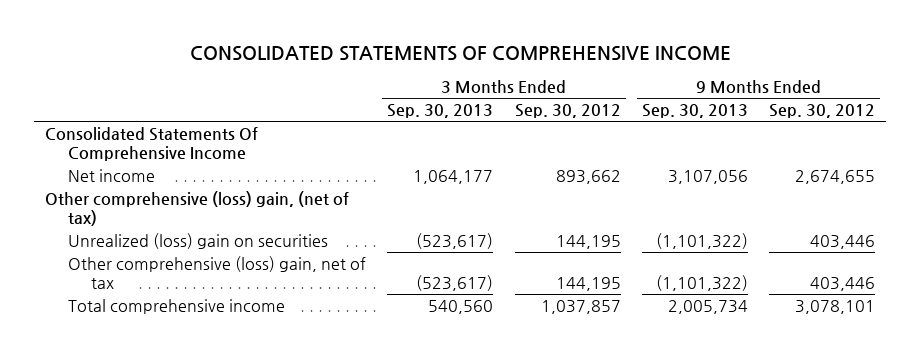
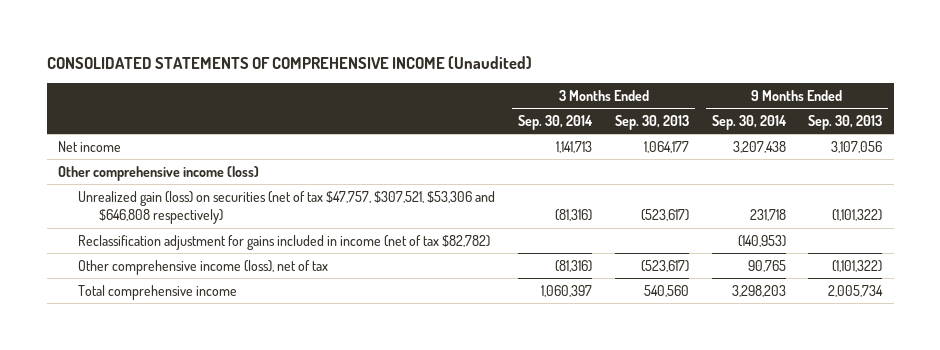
- CONSOLIDATED STATEMENTS OF COMPREHENSIVE INCOME
+ CONSOLIDATED STATEMENTS OF COMPREHENSIVE INCOME (Unaudited)
- | 3 Months Ended Sep. 30, 2013 | 3 Months Ended Sep. 30, 2012 | 9 Months Ended Sep. 30, 2013 | 9 Months Ended Sep. 30, 2012
+ | 3 Months Ended Sep. 30, 2014 | 3 Months Ended Sep. 30, 2013 | 9 Months Ended Sep. 30, 2014 | 9 Months Ended Sep. 30, 2013
- Consolidated Statements Of Comprehensive Income
- Other comprehensive (loss) gain, (net of tax)
- Unrealized (loss) gain on securities | (523,617) | 144,195 | (1,101,322) | 403,446
- Other comprehensive (loss) gain, net of tax | (523,617) | 144,195 | (1,101,322) | 403,446
+ Other comprehensive income (loss)
+ Unrealized gain (loss) on securities (net of tax $47,757, $307,521, $53,306 and $646,808 respectively) | (81,316) | (523,617) | 231,718 | (1,101,322)
+ Reclassification adjustment for gains included in income (net of tax $82,782) | | | (140,953) |
+ Other comprehensive income (loss), net of tax | (81,316) | (523,617) | 90,765 | (1,101,322)

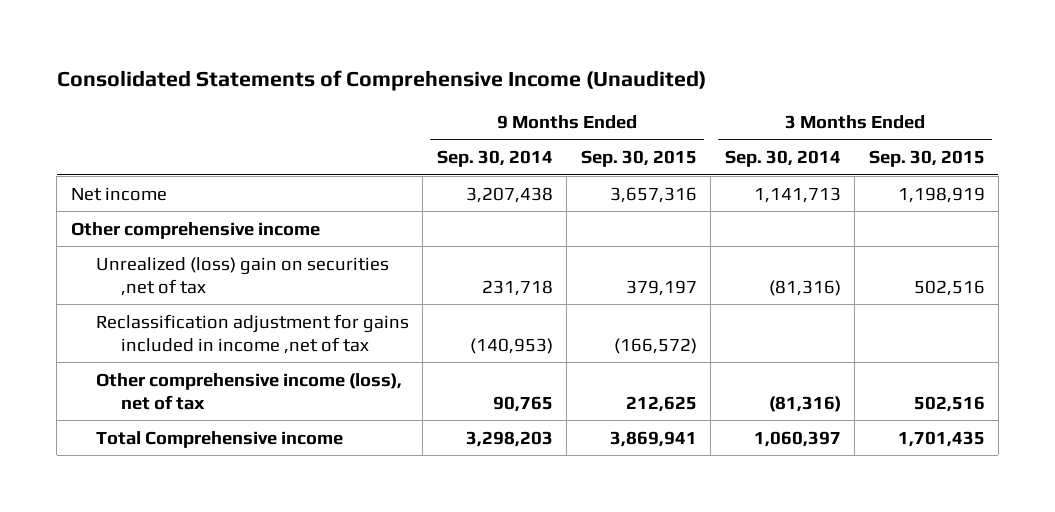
- CONSOLIDATED STATEMENTS OF COMPREHENSIVE INCOME (Unaudited)
+ Consolidated Statements of Comprehensive Income (Unaudited)
- | 3 Months Ended Sep. 30, 2014 | 3 Months Ended Sep. 30, 2013 | 9 Months Ended Sep. 30, 2014 | 9 Months Ended Sep. 30, 2013
+ | 9 Months Ended Sep. 30, 2014 | 9 Months Ended Sep. 30, 2015 | 3 Months Ended Sep. 30, 2014 | 3 Months Ended Sep. 30, 2015
- Other comprehensive income (loss)
- Unrealized gain (loss) on securities (net of tax $47,757, $307,521, $53,306 and $646,808 respectively) | (81,316) | (523,617) | 231,718 | (1,101,322)
- Reclassification adjustment for gains included in income (net of tax $82,782) | | | (140,953) |
+ Other comprehensive income
+ Unrealized (loss) gain on securities ,net of tax | 231,718 | 379,197 | (81,316) | 502,516
+ Reclassification adjustment for gains included in income ,net of tax | (140,953) | (166,572) | |
- Total comprehensive income | 1,060,397 | 540,560 | 3,298,203 | 2,005,734
+ Total Comprehensive income | 3,298,203 | 3,869,941 | 1,060,397 | 1,701,435

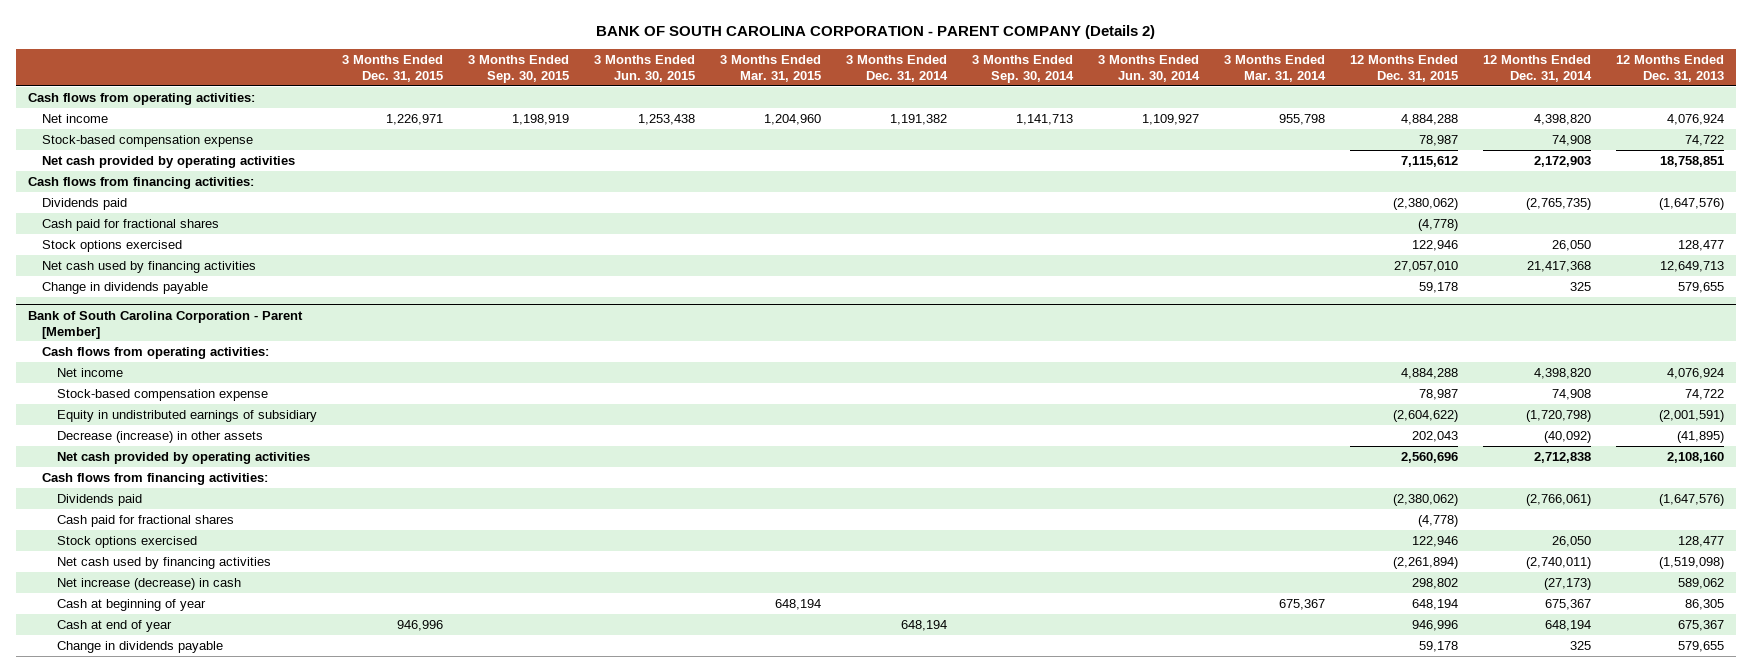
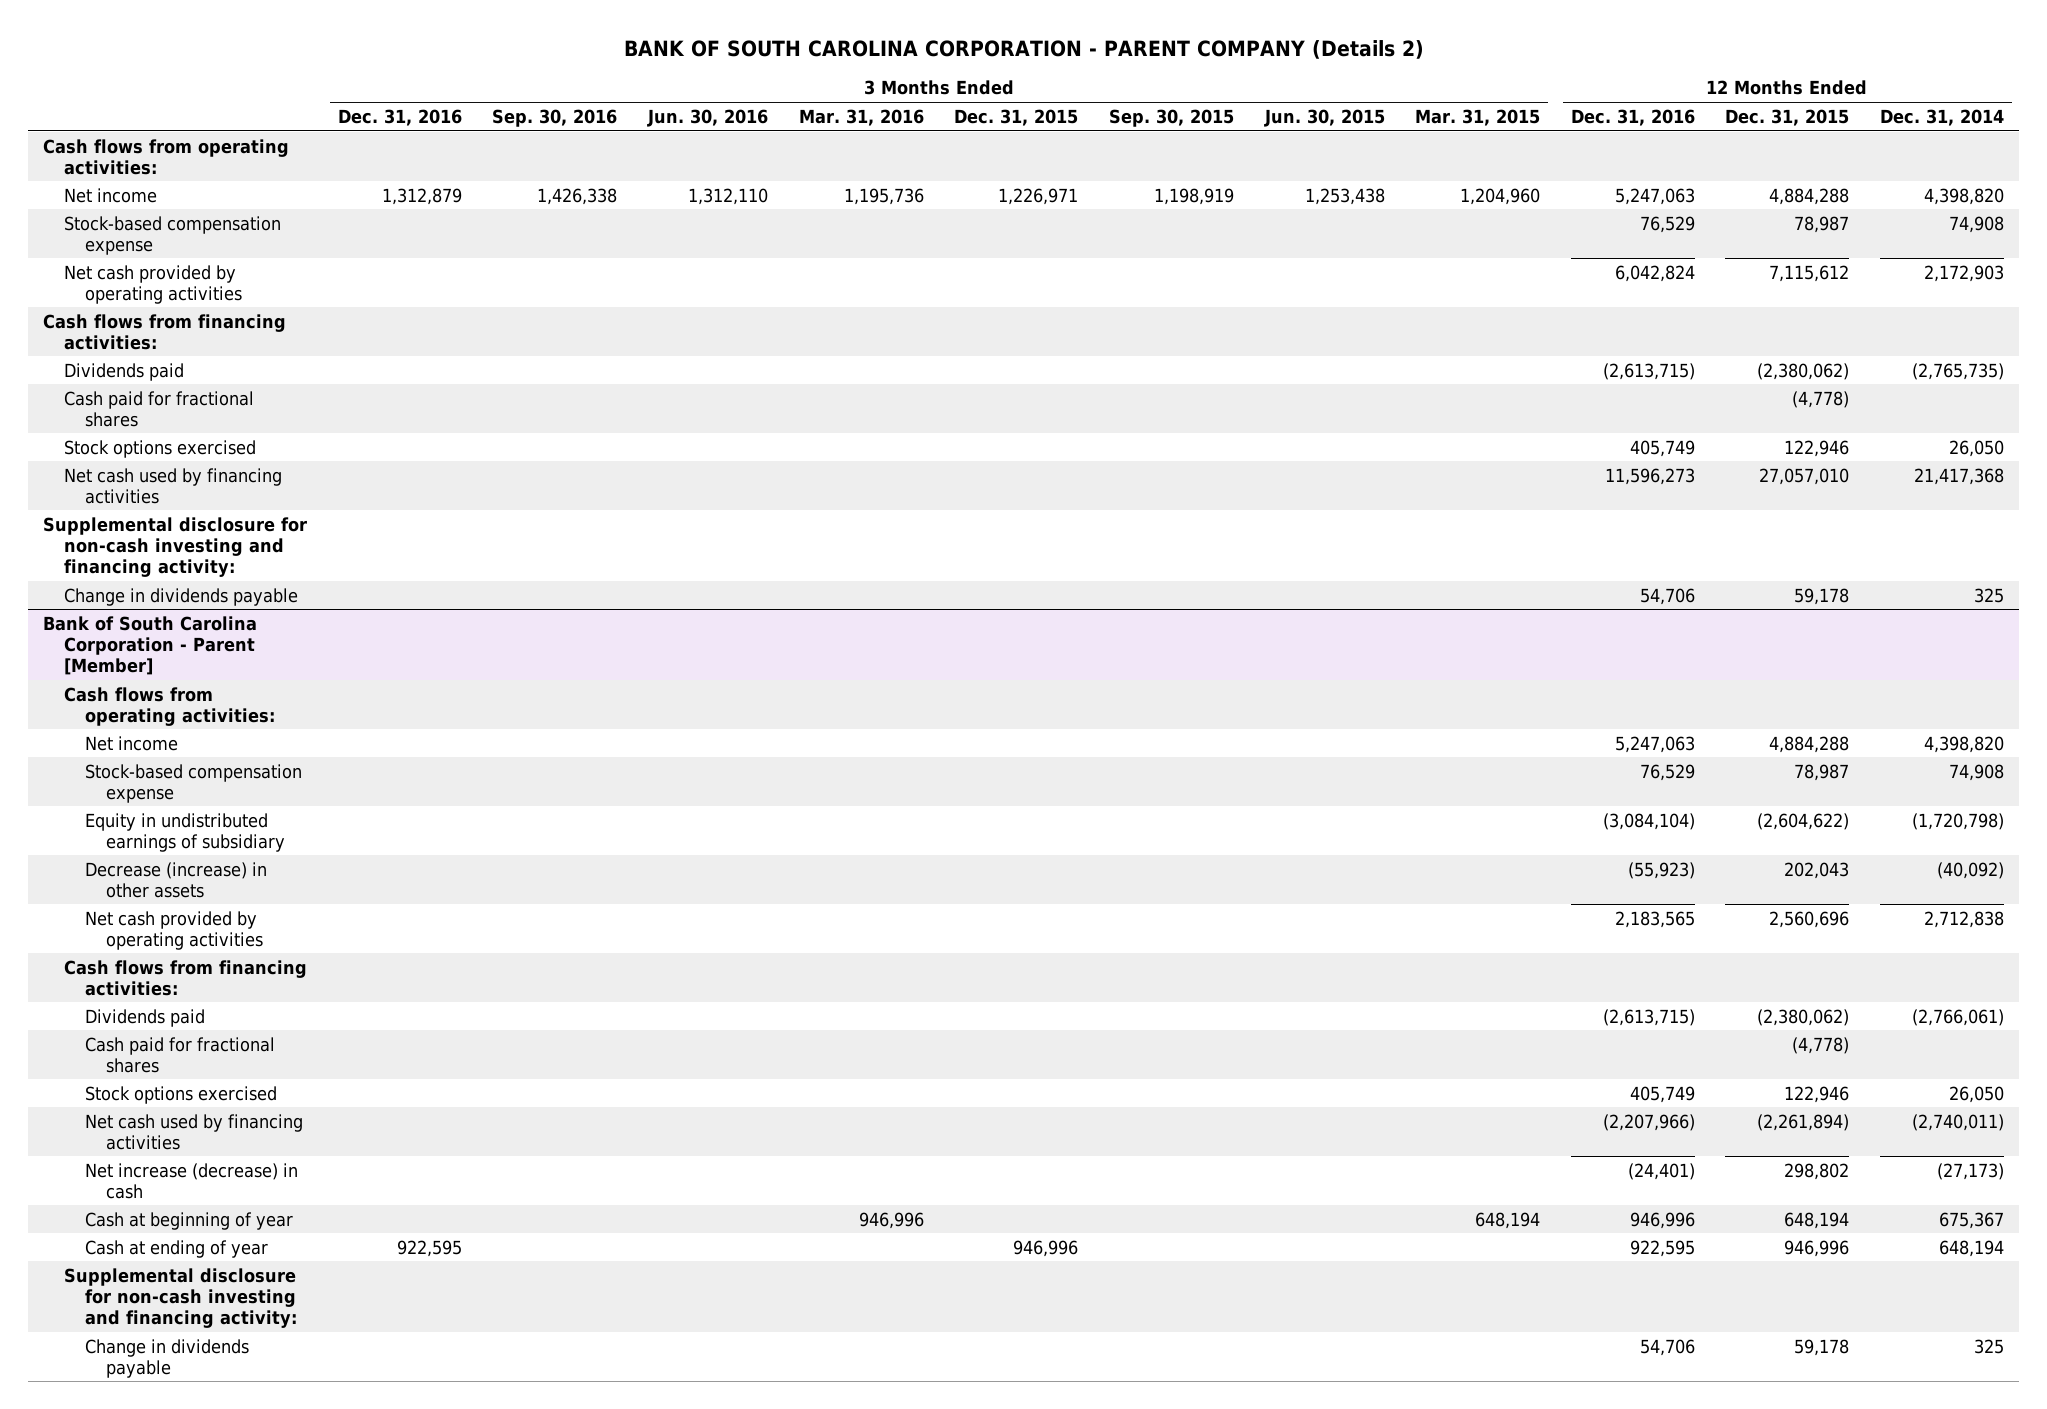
- | 3 Months Ended Dec. 31, 2015 | 3 Months Ended Sep. 30, 2015 | 3 Months Ended Jun. 30, 2015 | 3 Months Ended Mar. 31, 2015 | 3 Months Ended Dec. 31, 2014 | 3 Months Ended Sep. 30, 2014 | 3 Months Ended Jun. 30, 2014 | 3 Months Ended Mar. 31, 2014 | 12 Months Ended Dec. 31, 2015 | 12 Months Ended Dec. 31, 2014 | 12 Months Ended Dec. 31, 2013
+ | 3 Months Ended Dec. 31, 2016 | 3 Months Ended Sep. 30, 2016 | 3 Months Ended Jun. 30, 2016 | 3 Months Ended Mar. 31, 2016 | 3 Months Ended Dec. 31, 2015 | 3 Months Ended Sep. 30, 2015 | 3 Months Ended Jun. 30, 2015 | 3 Months Ended Mar. 31, 2015 | 12 Months Ended Dec. 31, 2016 | 12 Months Ended Dec. 31, 2015 | 12 Months Ended Dec. 31, 2014
+ Supplemental disclosure for non-cash investing and financing activity:
@ Bank of South Carolina Corporation - Parent [Member]
- Cash at end of year | 946,996 | | | | 648,194 | | | | 946,996 | 648,194 | 675,367
+ Cash at ending of year | 922,595 | | | | 946,996 | | | | 922,595 | 946,996 | 648,194
+ Supplemental disclosure for non-cash investing and financing activity:

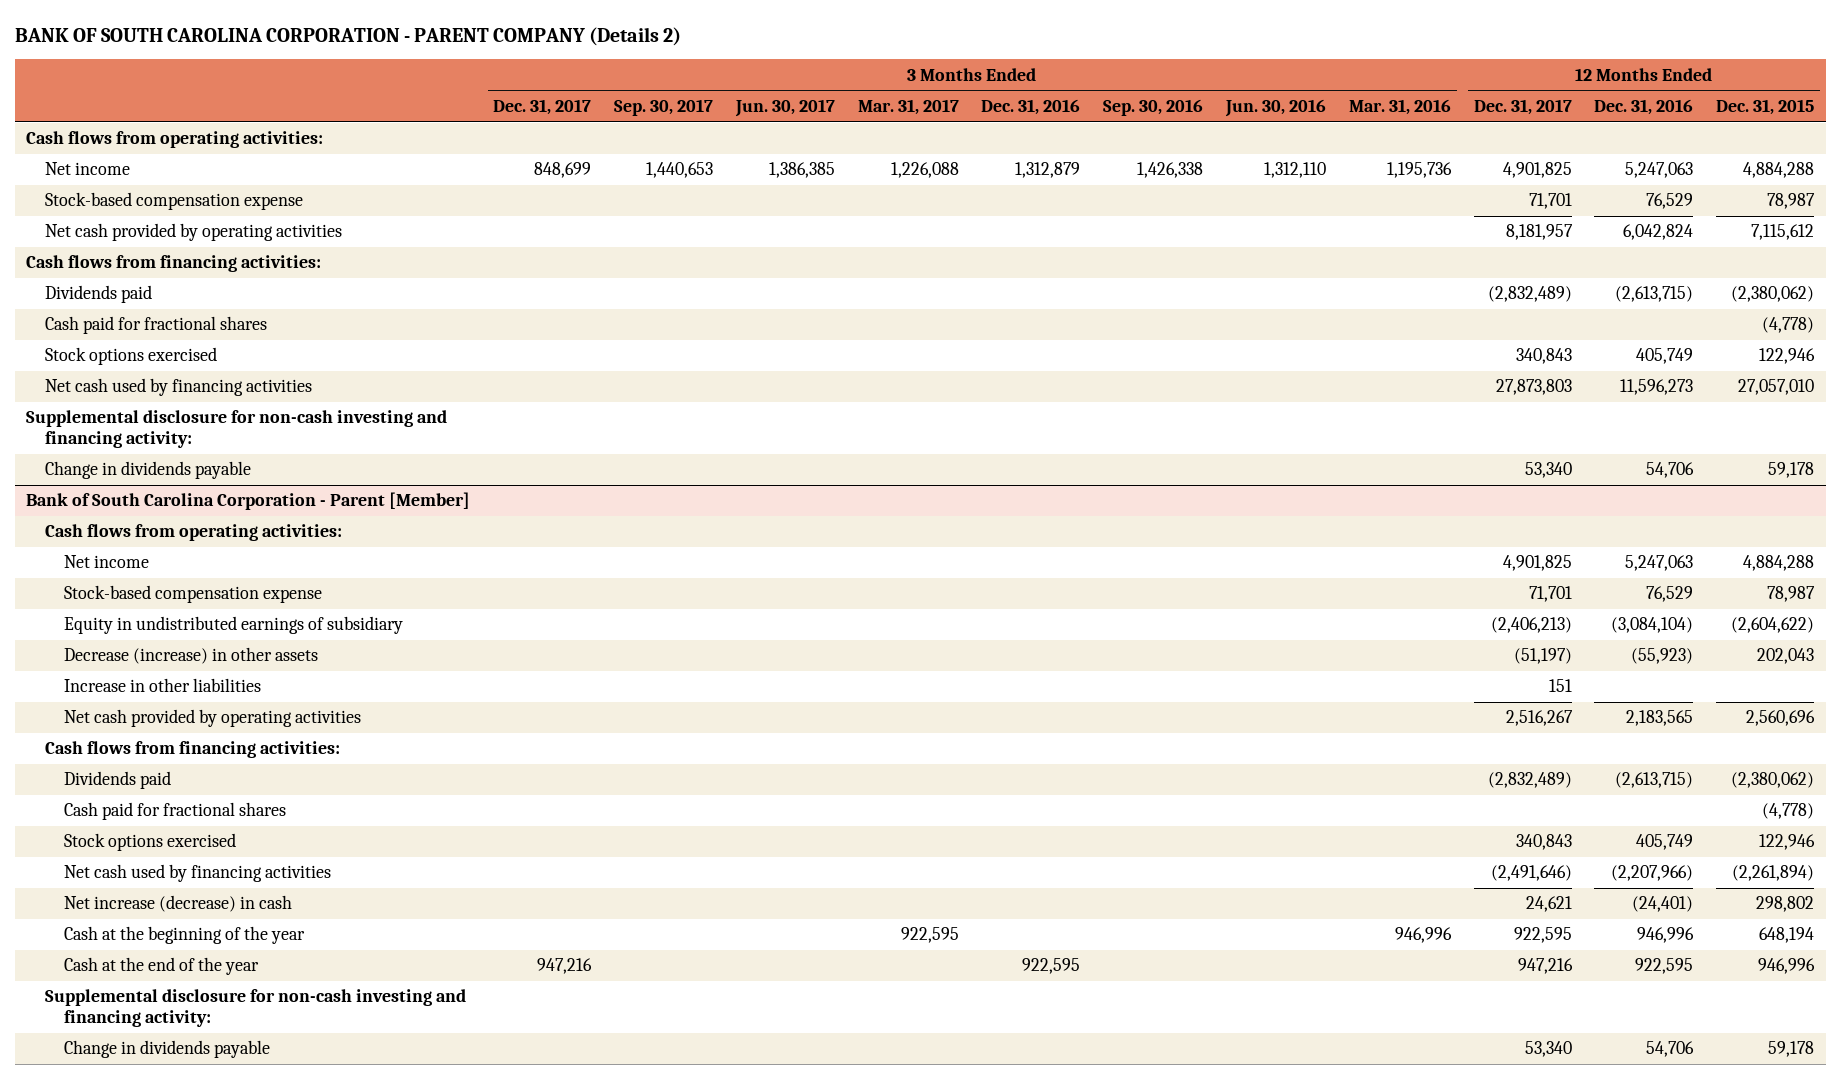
- | 3 Months Ended Dec. 31, 2016 | 3 Months Ended Sep. 30, 2016 | 3 Months Ended Jun. 30, 2016 | 3 Months Ended Mar. 31, 2016 | 3 Months Ended Dec. 31, 2015 | 3 Months Ended Sep. 30, 2015 | 3 Months Ended Jun. 30, 2015 | 3 Months Ended Mar. 31, 2015 | 12 Months Ended Dec. 31, 2016 | 12 Months Ended Dec. 31, 2015 | 12 Months Ended Dec. 31, 2014
+ | 3 Months Ended Dec. 31, 2017 | 3 Months Ended Sep. 30, 2017 | 3 Months Ended Jun. 30, 2017 | 3 Months Ended Mar. 31, 2017 | 3 Months Ended Dec. 31, 2016 | 3 Months Ended Sep. 30, 2016 | 3 Months Ended Jun. 30, 2016 | 3 Months Ended Mar. 31, 2016 | 12 Months Ended Dec. 31, 2017 | 12 Months Ended Dec. 31, 2016 | 12 Months Ended Dec. 31, 2015
@ Bank of South Carolina Corporation - Parent [Member]
+ Increase in other liabilities | | | | | | | | | 151 | |
- Cash at beginning of year | | | | 946,996 | | | | 648,194 | 946,996 | 648,194 | 675,367
- Cash at ending of year | 922,595 | | | | 946,996 | | | | 922,595 | 946,996 | 648,194
+ Cash at the beginning of the year | | | | 922,595 | | | | 946,996 | 922,595 | 946,996 | 648,194
+ Cash at the end of the year | 947,216 | | | | 922,595 | | | | 947,216 | 922,595 | 946,996

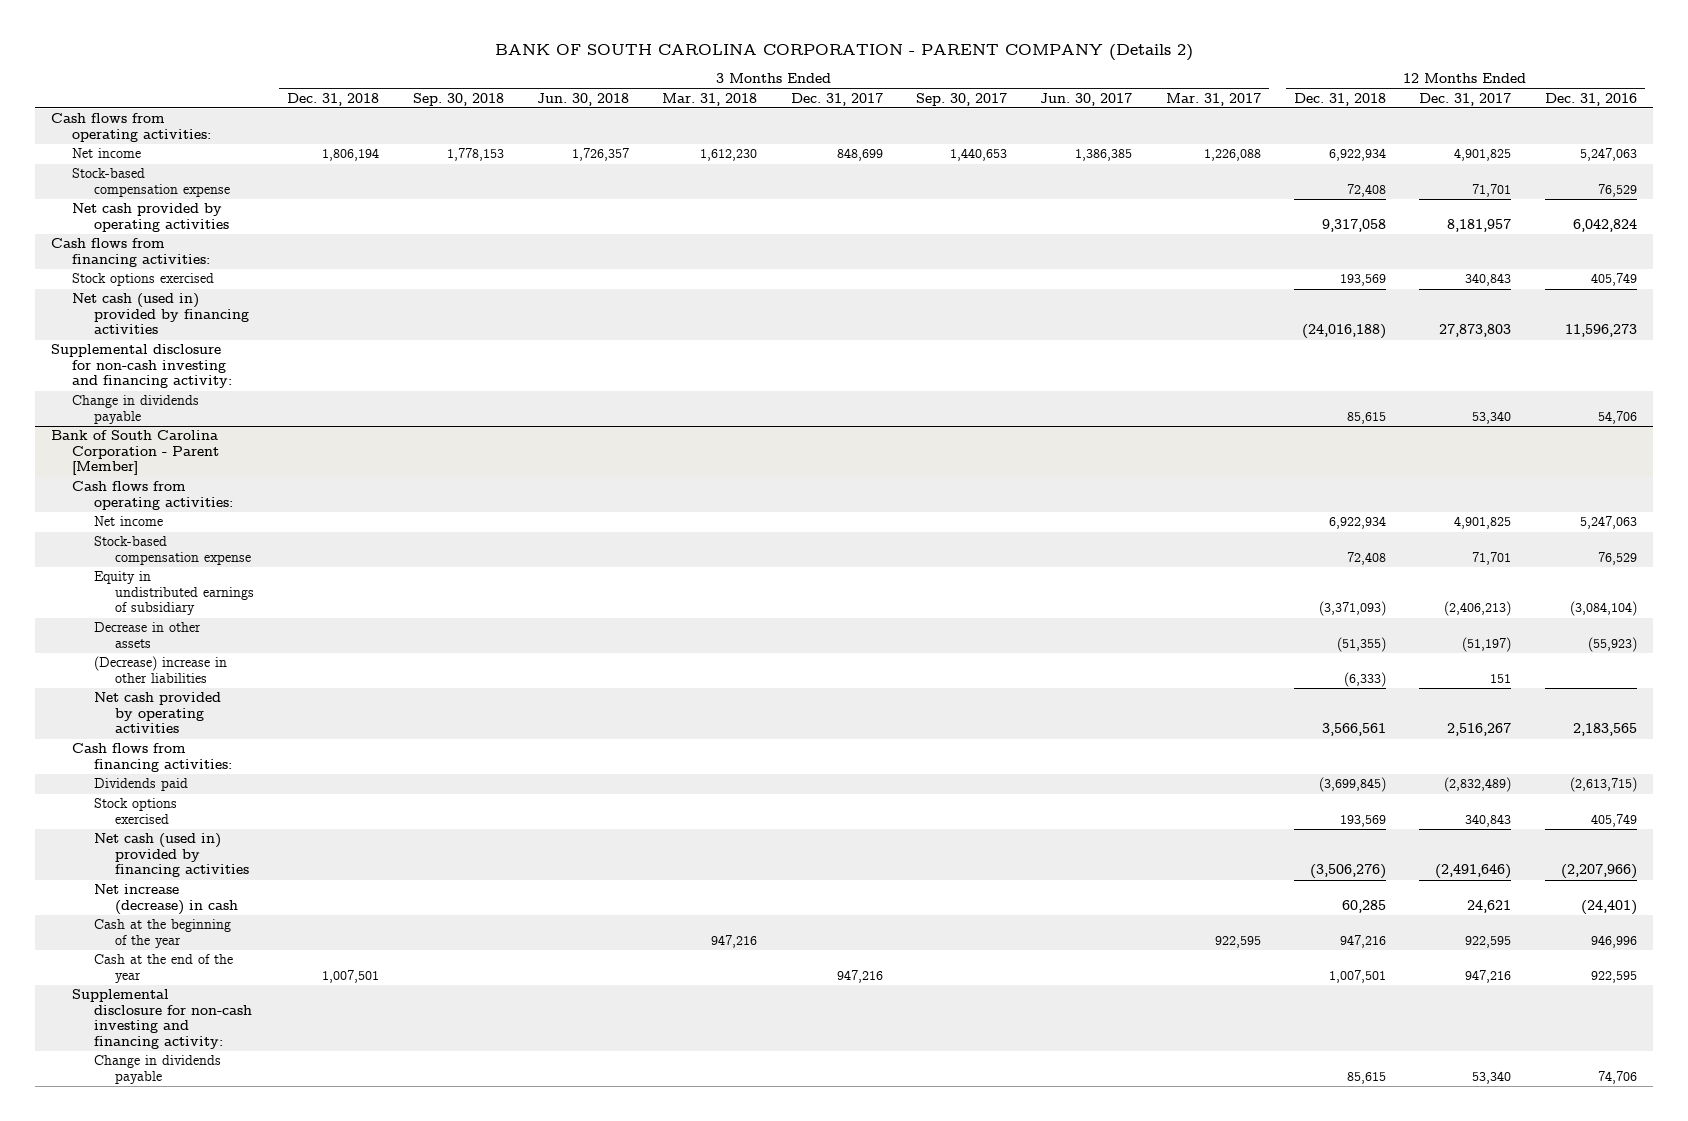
- | 3 Months Ended Dec. 31, 2017 | 3 Months Ended Sep. 30, 2017 | 3 Months Ended Jun. 30, 2017 | 3 Months Ended Mar. 31, 2017 | 3 Months Ended Dec. 31, 2016 | 3 Months Ended Sep. 30, 2016 | 3 Months Ended Jun. 30, 2016 | 3 Months Ended Mar. 31, 2016 | 12 Months Ended Dec. 31, 2017 | 12 Months Ended Dec. 31, 2016 | 12 Months Ended Dec. 31, 2015
+ | 3 Months Ended Dec. 31, 2018 | 3 Months Ended Sep. 30, 2018 | 3 Months Ended Jun. 30, 2018 | 3 Months Ended Mar. 31, 2018 | 3 Months Ended Dec. 31, 2017 | 3 Months Ended Sep. 30, 2017 | 3 Months Ended Jun. 30, 2017 | 3 Months Ended Mar. 31, 2017 | 12 Months Ended Dec. 31, 2018 | 12 Months Ended Dec. 31, 2017 | 12 Months Ended Dec. 31, 2016
- Dividends paid | | | | | | | | | (2,832,489) | (2,613,715) | (2,380,062)
- Cash paid for fractional shares | | | | | | | | | | | (4,778)
- Net cash used by financing activities | | | | | | | | | 27,873,803 | 11,596,273 | 27,057,010
+ Net cash (used in) provided by financing activities | | | | | | | | | (24,016,188) | 27,873,803 | 11,596,273
@ Bank of South Carolina Corporation - Parent [Member]
- Decrease (increase) in other assets | | | | | | | | | (51,197) | (55,923) | 202,043
- Increase in other liabilities | | | | | | | | | 151 | |
+ Decrease in other assets | | | | | | | | | (51,355) | (51,197) | (55,923)
+ (Decrease) increase in other liabilities | | | | | | | | | (6,333) | 151 |
- Cash paid for fractional shares | | | | | | | | | | | (4,778)
- Net cash used by financing activities | | | | | | | | | (2,491,646) | (2,207,966) | (2,261,894)
+ Net cash (used in) provided by financing activities | | | | | | | | | (3,506,276) | (2,491,646) | (2,207,966)
- Change in dividends payable | | | | | | | | | 53,340 | 54,706 | 59,178
+ Change in dividends payable | | | | | | | | | 85,615 | 53,340 | 74,706

